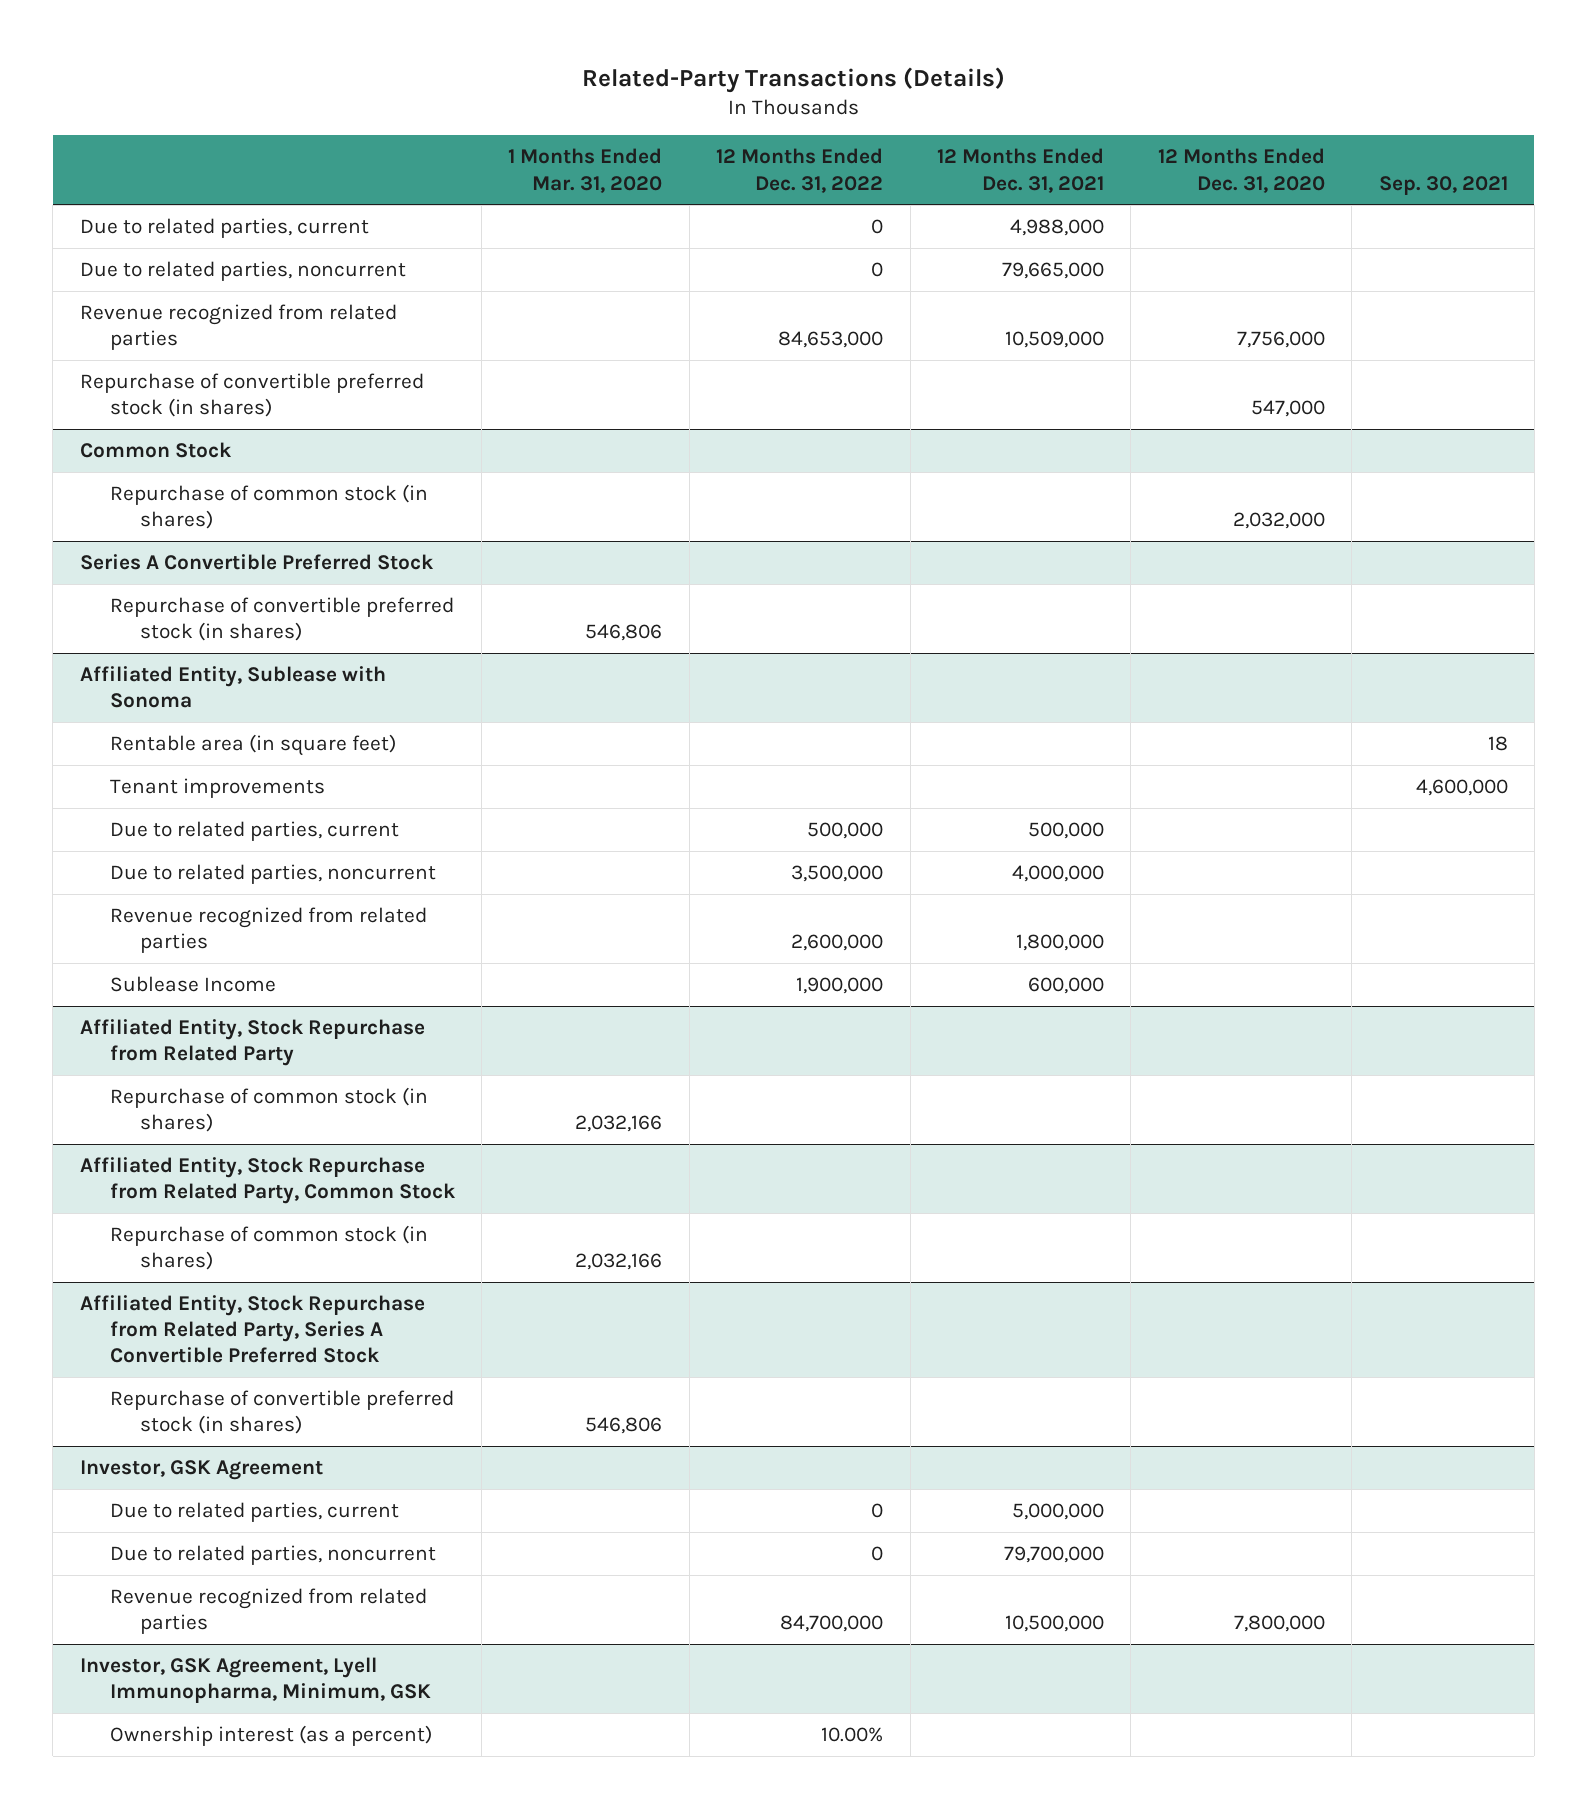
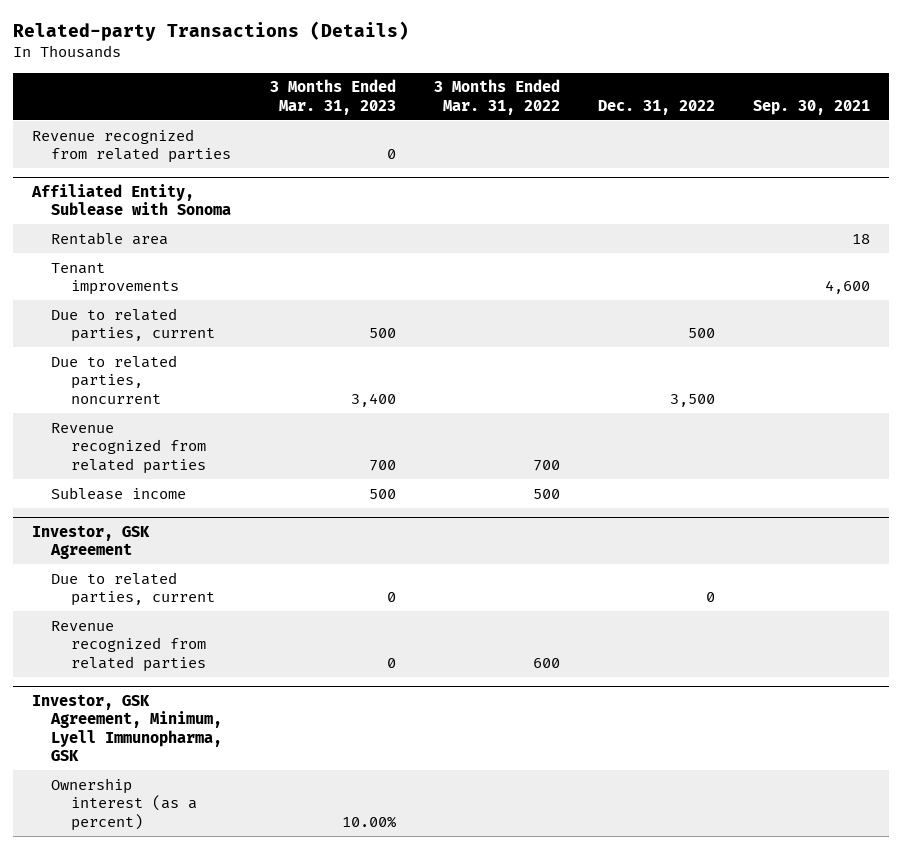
- Related-Party Transactions (Details)
+ Related-party Transactions (Details)
- | 1 Months Ended Mar. 31, 2020 | 12 Months Ended Dec. 31, 2022 | 12 Months Ended Dec. 31, 2021 | 12 Months Ended Dec. 31, 2020 | Sep. 30, 2021
+ | 3 Months Ended Mar. 31, 2023 | 3 Months Ended Mar. 31, 2022 | Dec. 31, 2022 | Sep. 30, 2021
- Due to related parties, current | | 0 | 4,988,000 | |
- Due to related parties, noncurrent | | 0 | 79,665,000 | |
- Repurchase of convertible preferred stock (in shares) | | | | 547,000 |
- Common Stock
- Repurchase of common stock (in shares) | | | | 2,032,000 |
- Series A Convertible Preferred Stock
- Repurchase of convertible preferred stock (in shares) | 546,806 | | | |
@ Affiliated Entity, Sublease with Sonoma
- Rentable area (in square feet) | | | | | 18
- Tenant improvements | | | | | 4,600,000
+ Rentable area | | | | 18
+ Tenant improvements | | | | 4,600
- Sublease Income | | 1,900,000 | 600,000 | |
- Affiliated Entity, Stock Repurchase from Related Party
- Repurchase of common stock (in shares) | 2,032,166 | | | |
- Affiliated Entity, Stock Repurchase from Related Party, Common Stock
- Repurchase of common stock (in shares) | 2,032,166 | | | |
- Affiliated Entity, Stock Repurchase from Related Party, Series A Convertible Preferred Stock
- Repurchase of convertible preferred stock (in shares) | 546,806 | | | |
@ Affiliated Entity, Sublease with Sonoma
+ Sublease income | 500 | 500 | |
@ Investor, GSK Agreement
- Due to related parties, noncurrent | | 0 | 79,700,000 | |
- Investor, GSK Agreement, Lyell Immunopharma, Minimum, GSK
+ Investor, GSK Agreement, Minimum, Lyell Immunopharma, GSK

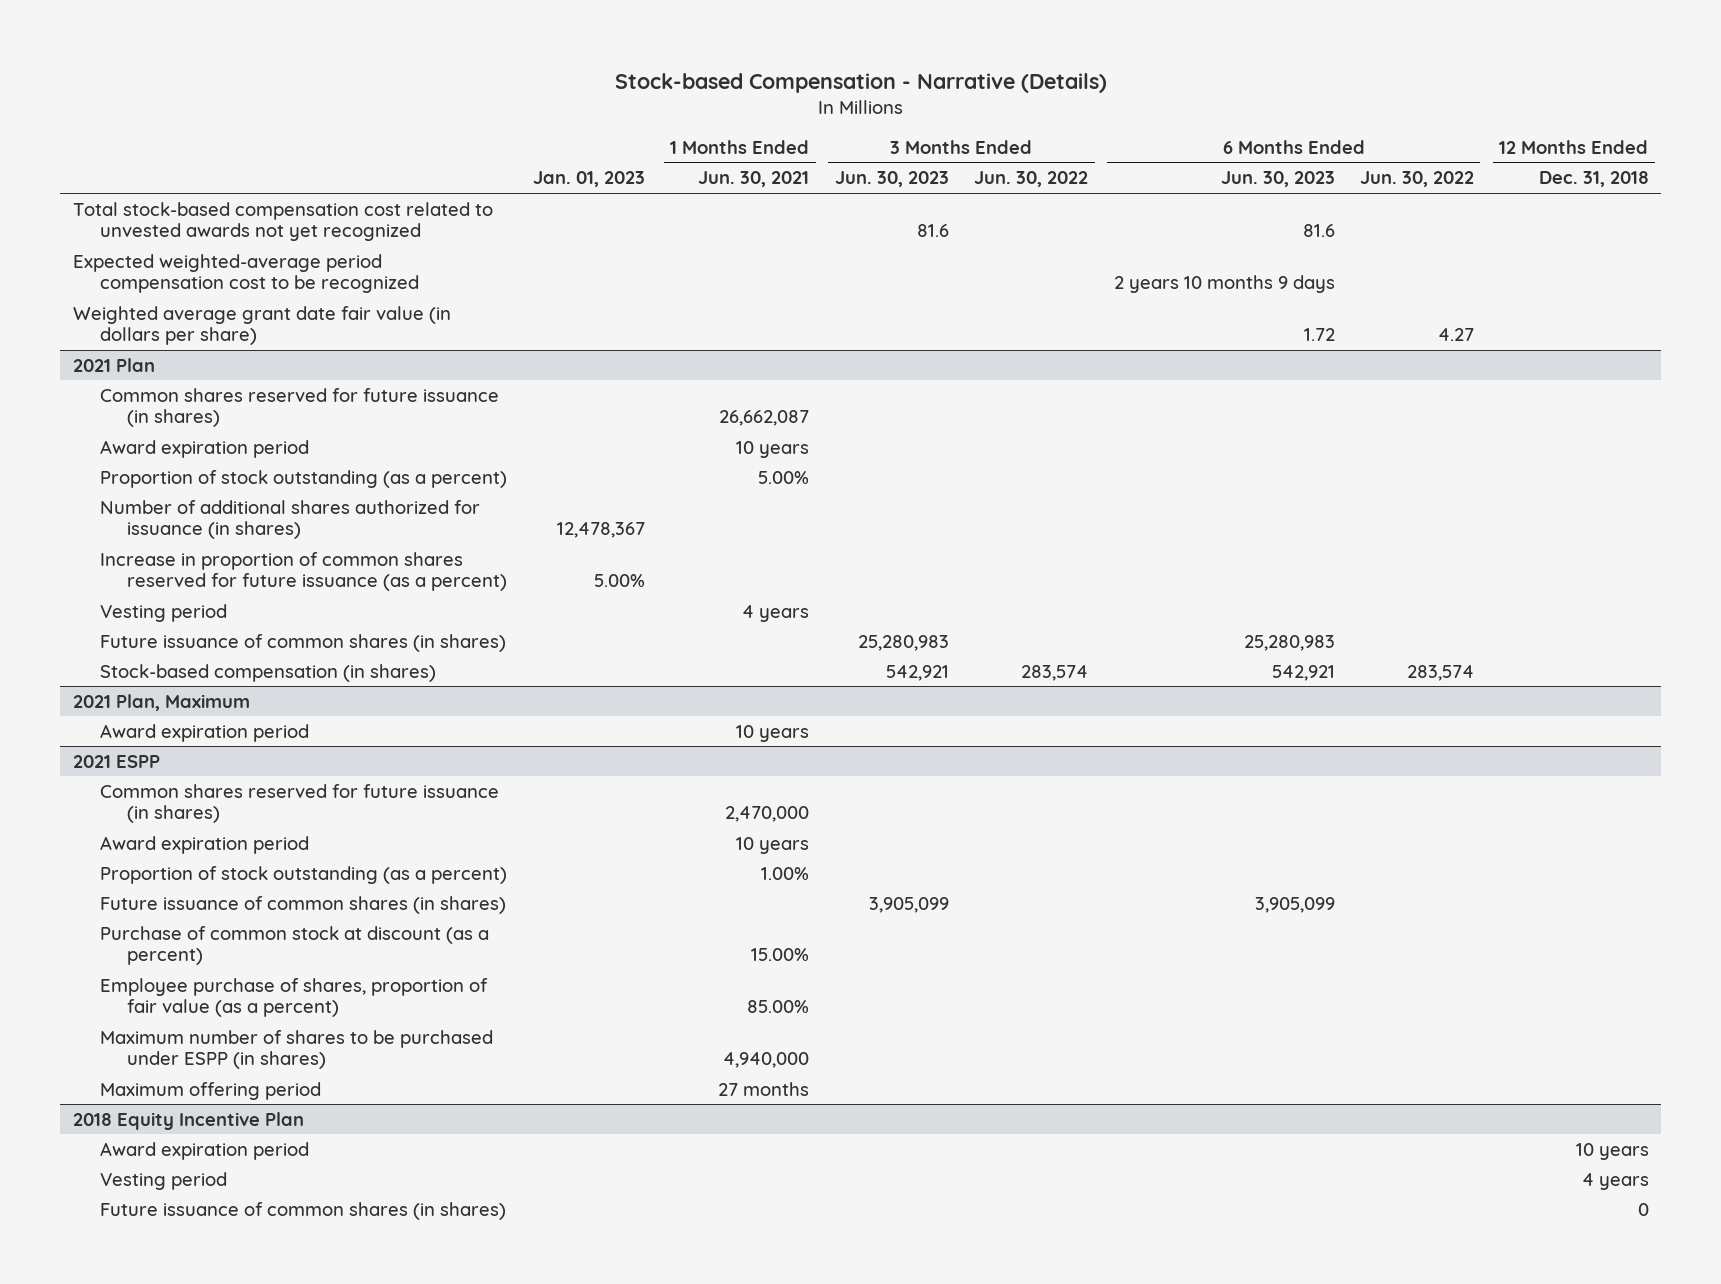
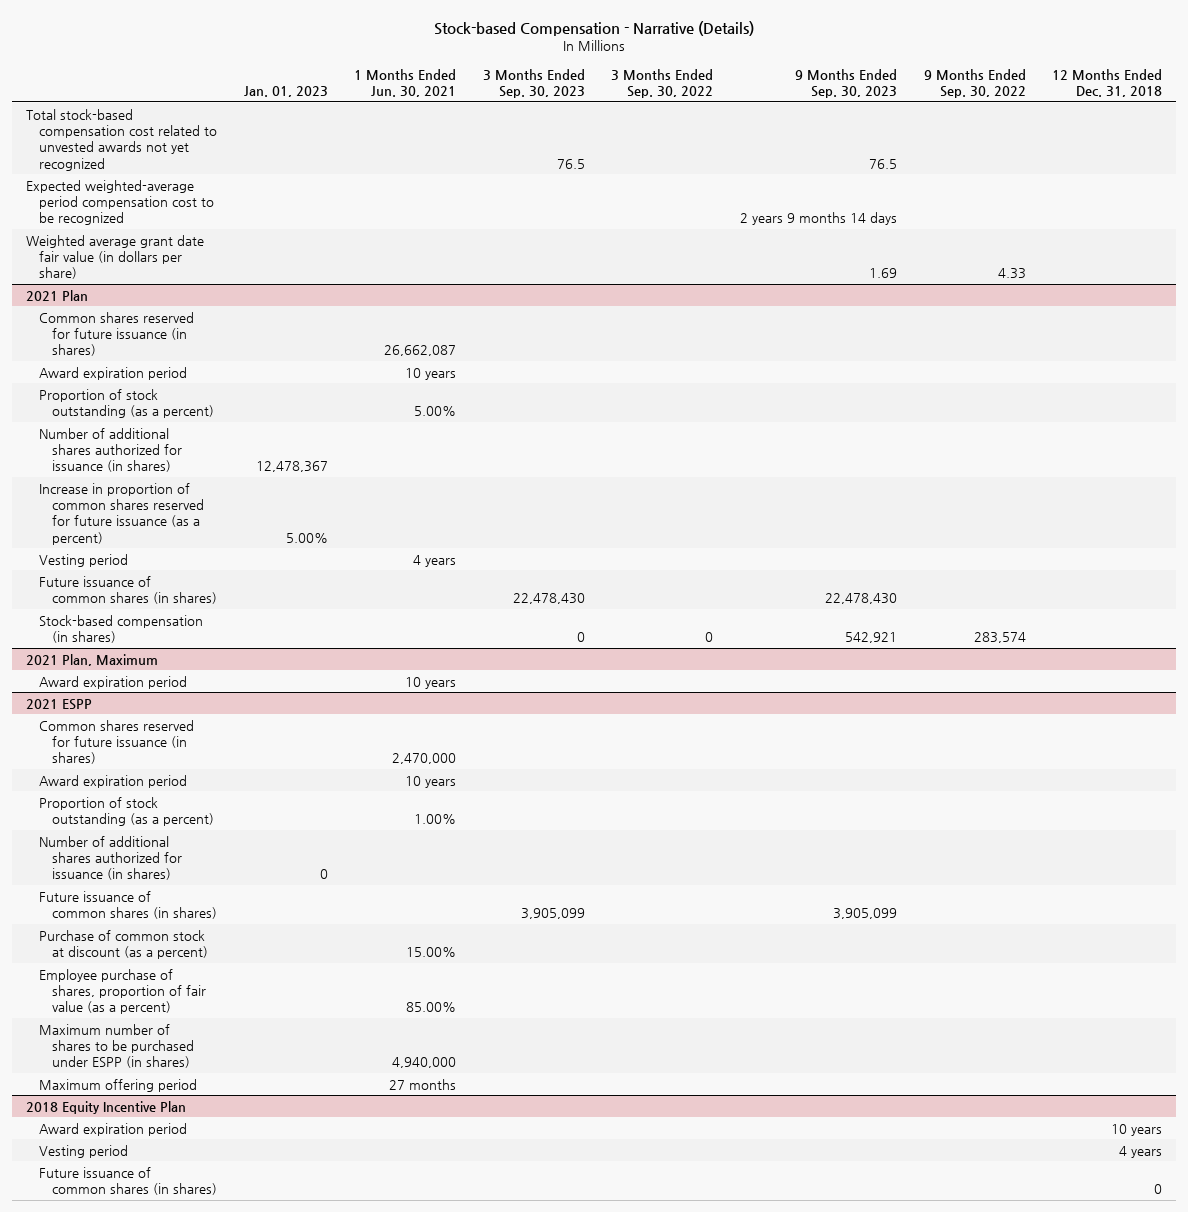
- | Jan. 01, 2023 | 1 Months Ended Jun. 30, 2021 | 3 Months Ended Jun. 30, 2023 | 3 Months Ended Jun. 30, 2022 | 6 Months Ended Jun. 30, 2023 | 6 Months Ended Jun. 30, 2022 | 12 Months Ended Dec. 31, 2018
+ | Jan. 01, 2023 | 1 Months Ended Jun. 30, 2021 | 3 Months Ended Sep. 30, 2023 | 3 Months Ended Sep. 30, 2022 | 9 Months Ended Sep. 30, 2023 | 9 Months Ended Sep. 30, 2022 | 12 Months Ended Dec. 31, 2018
@ 2021 ESPP
+ Number of additional shares authorized for issuance (in shares) | 0 | | | | | |

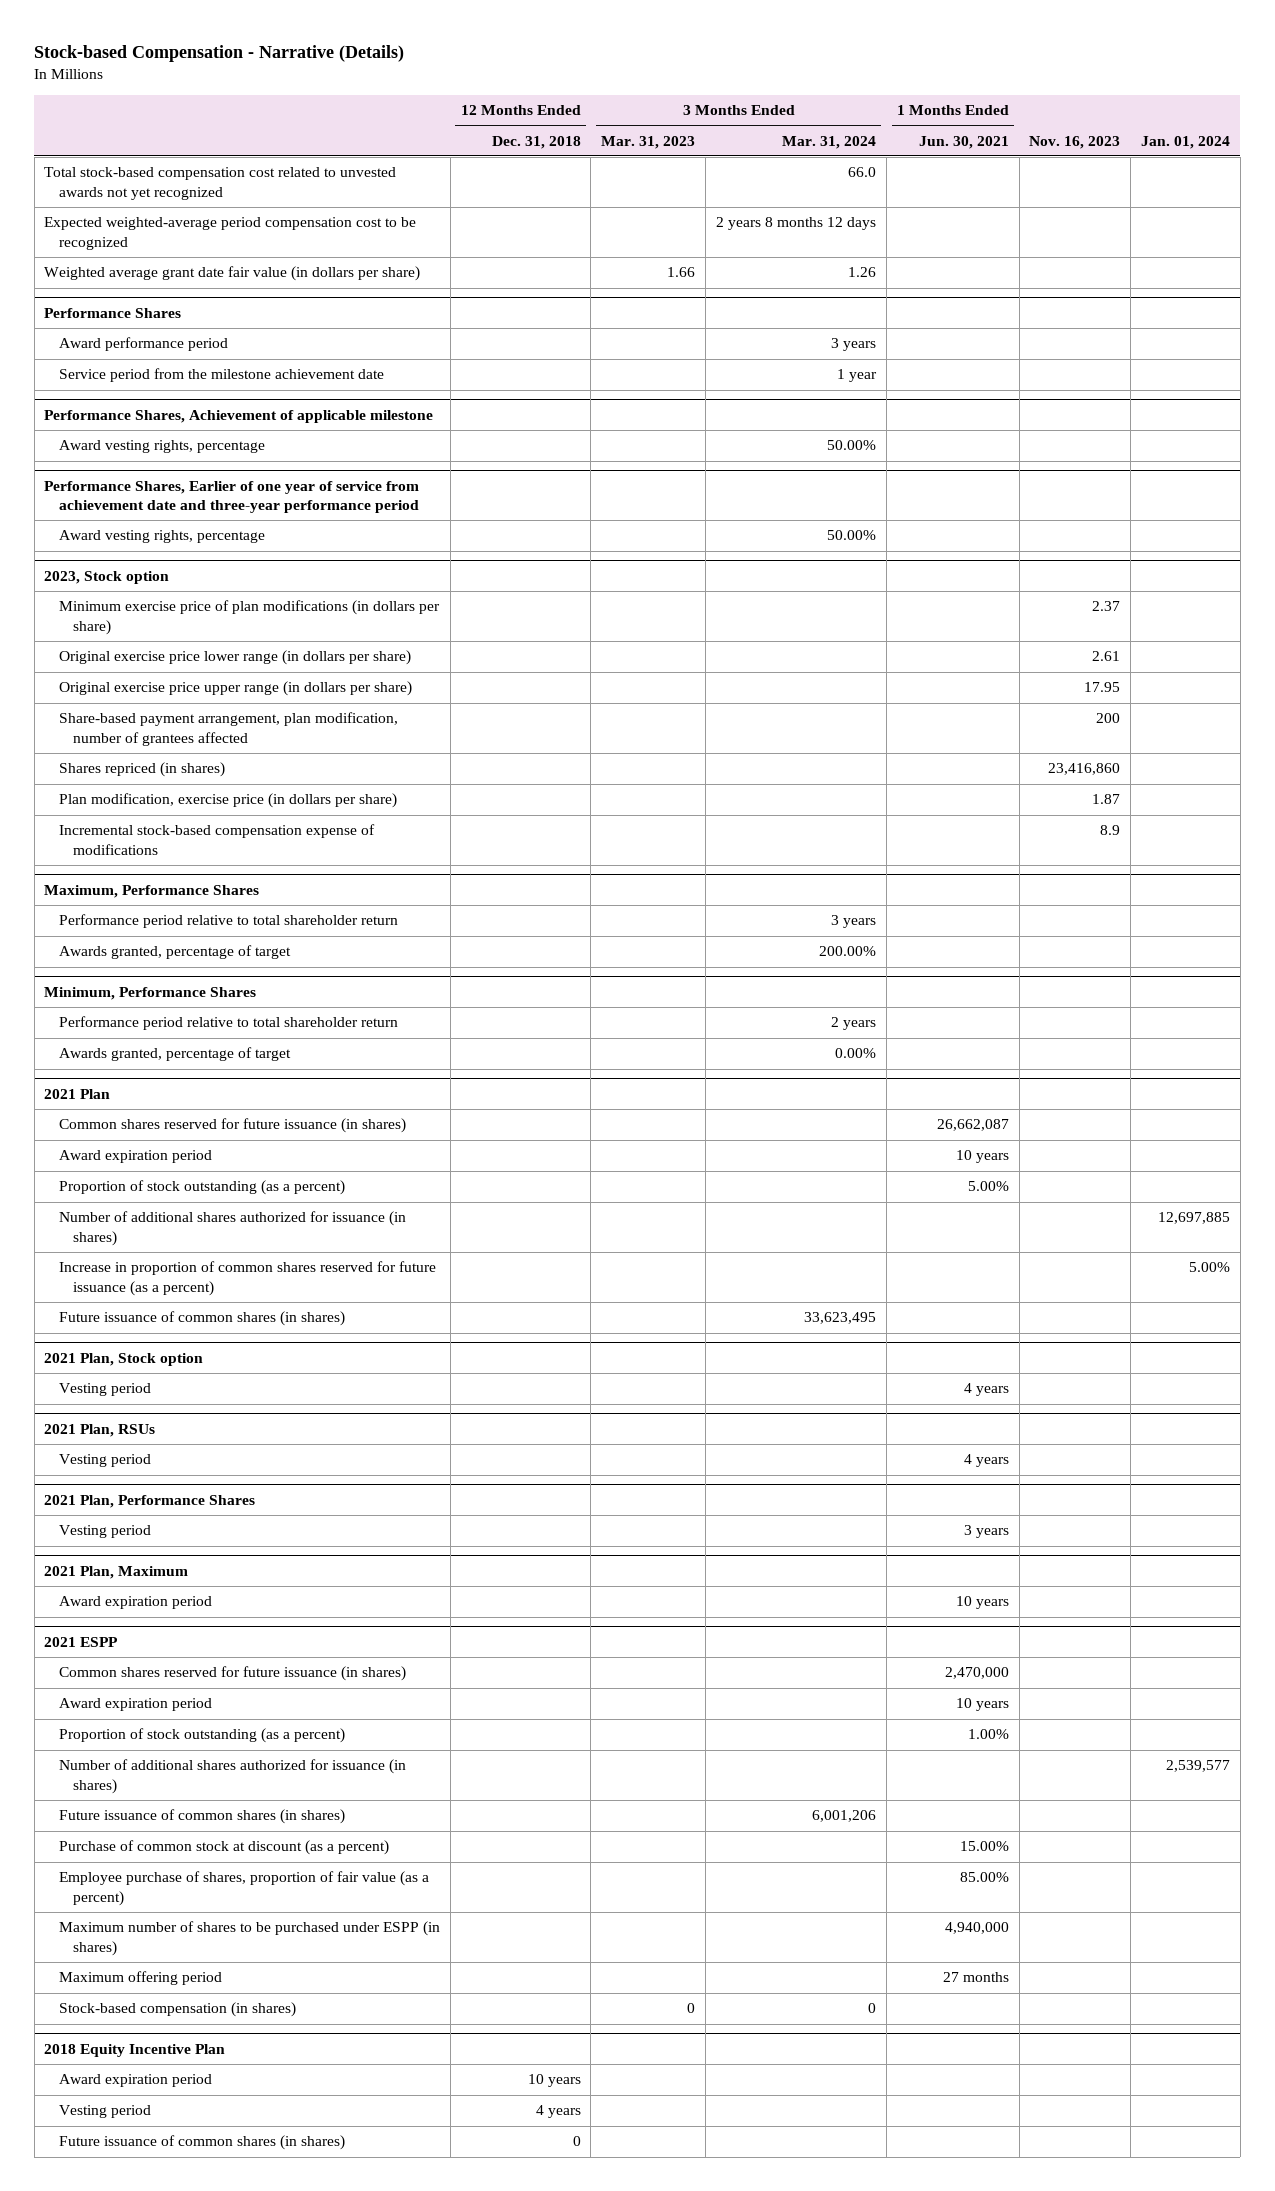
- | Jan. 01, 2023 | 1 Months Ended Jun. 30, 2021 | 3 Months Ended Sep. 30, 2023 | 3 Months Ended Sep. 30, 2022 | 9 Months Ended Sep. 30, 2023 | 9 Months Ended Sep. 30, 2022 | 12 Months Ended Dec. 31, 2018
+ | 12 Months Ended Dec. 31, 2018 | 3 Months Ended Mar. 31, 2023 | 3 Months Ended Mar. 31, 2024 | 1 Months Ended Jun. 30, 2021 | Nov. 16, 2023 | Jan. 01, 2024
+ Performance Shares
+ Award performance period | | | 3 years | | |
+ Service period from the milestone achievement date | | | 1 year | | |
+ Performance Shares, Achievement of applicable milestone
+ Award vesting rights, percentage | | | 50.00% | | |
+ Performance Shares, Earlier of one year of service from achievement date and three-year performance period
+ Award vesting rights, percentage | | | 50.00% | | |
+ 2023, Stock option
+ Minimum exercise price of plan modifications (in dollars per share) | | | | | 2.37 |
+ Original exercise price lower range (in dollars per share) | | | | | 2.61 |
+ Original exercise price upper range (in dollars per share) | | | | | 17.95 |
+ Share-based payment arrangement, plan modification, number of grantees affected | | | | | 200 |
+ Shares repriced (in shares) | | | | | 23,416,860 |
+ Plan modification, exercise price (in dollars per share) | | | | | 1.87 |
+ Incremental stock-based compensation expense of modifications | | | | | 8.9 |
+ Maximum, Performance Shares
+ Performance period relative to total shareholder return | | | 3 years | | |
+ Awards granted, percentage of target | | | 200.00% | | |
+ Minimum, Performance Shares
+ Performance period relative to total shareholder return | | | 2 years | | |
+ Awards granted, percentage of target | | | 0.00% | | |
@ 2021 Plan
- Vesting period | | 4 years | | | | |
- Stock-based compensation (in shares) | | | 0 | 0 | 542,921 | 283,574 |
+ 2021 Plan, Stock option
+ Vesting period | | | | 4 years | |
+ 2021 Plan, RSUs
+ Vesting period | | | | 4 years | |
+ 2021 Plan, Performance Shares
+ Vesting period | | | | 3 years | |
@ 2021 ESPP
+ Stock-based compensation (in shares) | | 0 | 0 | | |

